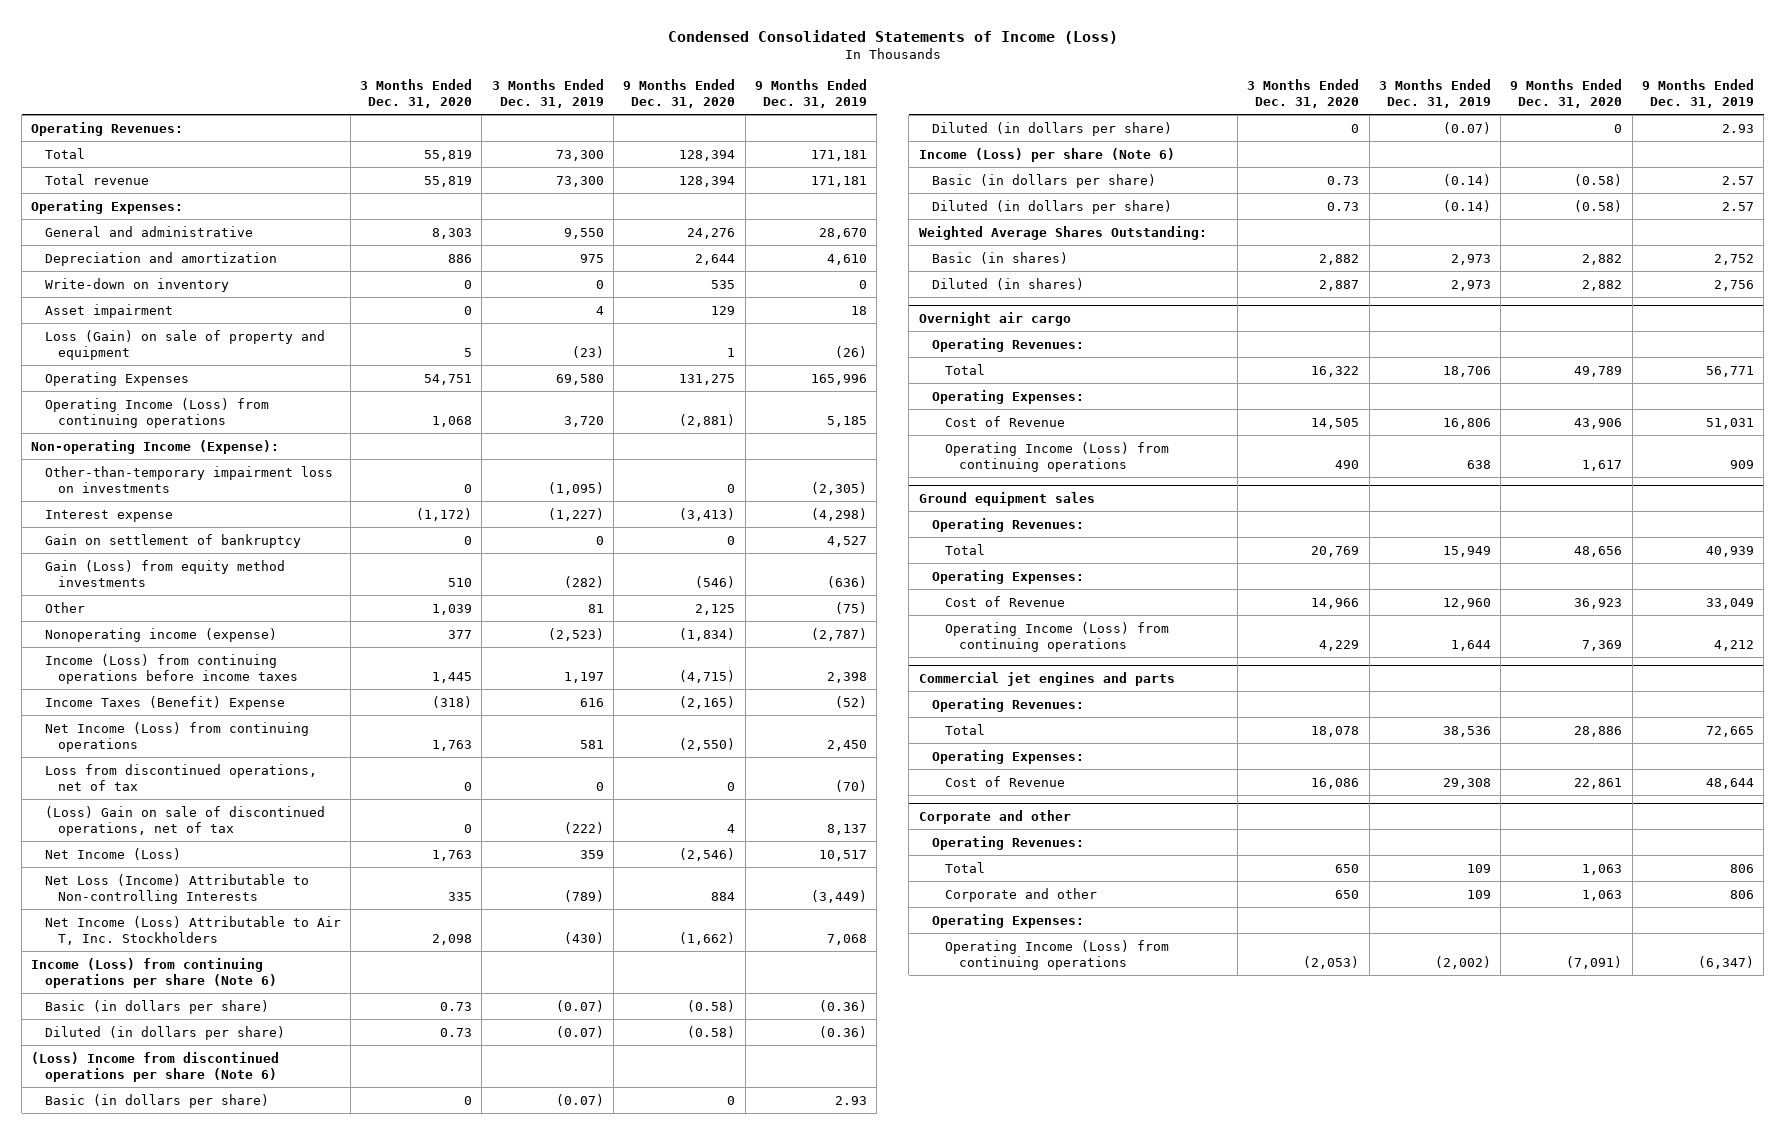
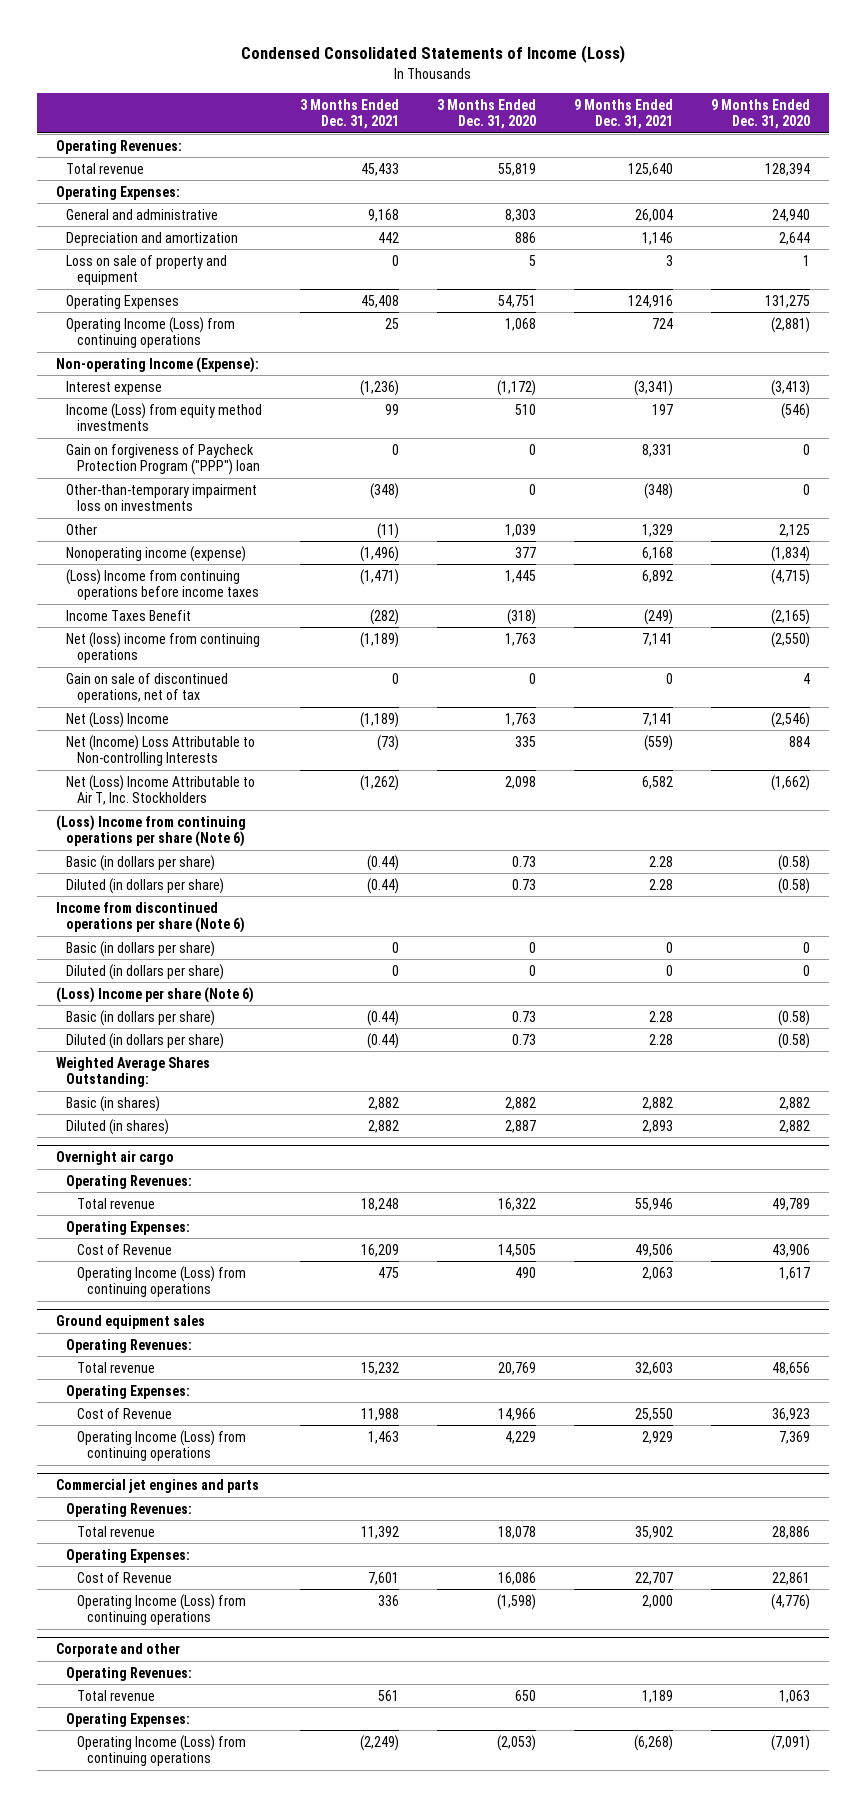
- | 3 Months Ended Dec. 31, 2020 | 3 Months Ended Dec. 31, 2019 | 9 Months Ended Dec. 31, 2020 | 9 Months Ended Dec. 31, 2019
+ | 3 Months Ended Dec. 31, 2021 | 3 Months Ended Dec. 31, 2020 | 9 Months Ended Dec. 31, 2021 | 9 Months Ended Dec. 31, 2020
- Total | 55,819 | 73,300 | 128,394 | 171,181
- General and administrative | 8,303 | 9,550 | 24,276 | 28,670
+ General and administrative | 9,168 | 8,303 | 26,004 | 24,940
- Write-down on inventory | 0 | 0 | 535 | 0
- Asset impairment | 0 | 4 | 129 | 18
- Loss (Gain) on sale of property and equipment | 5 | (23) | 1 | (26)
+ Loss on sale of property and equipment | 0 | 5 | 3 | 1
- Gain on settlement of bankruptcy | 0 | 0 | 0 | 4,527
- Gain (Loss) from equity method investments | 510 | (282) | (546) | (636)
+ Income (Loss) from equity method investments | 99 | 510 | 197 | (546)
+ Gain on forgiveness of Paycheck Protection Program ("PPP") loan | 0 | 0 | 8,331 | 0
moved down: Other-than-temporary impairment loss on investments | (348) | 0 | (348) | 0
- Income (Loss) from continuing operations before income taxes | 1,445 | 1,197 | (4,715) | 2,398
- Income Taxes (Benefit) Expense | (318) | 616 | (2,165) | (52)
- Net Income (Loss) from continuing operations | 1,763 | 581 | (2,550) | 2,450
- Loss from discontinued operations, net of tax | 0 | 0 | 0 | (70)
- (Loss) Gain on sale of discontinued operations, net of tax | 0 | (222) | 4 | 8,137
- Net Income (Loss) | 1,763 | 359 | (2,546) | 10,517
- Net Loss (Income) Attributable to Non-controlling Interests | 335 | (789) | 884 | (3,449)
- Net Income (Loss) Attributable to Air T, Inc. Stockholders | 2,098 | (430) | (1,662) | 7,068
- Income (Loss) from continuing operations per share (Note 6)
+ (Loss) Income from continuing operations before income taxes | (1,471) | 1,445 | 6,892 | (4,715)
+ Income Taxes Benefit | (282) | (318) | (249) | (2,165)
+ Net (loss) income from continuing operations | (1,189) | 1,763 | 7,141 | (2,550)
+ Gain on sale of discontinued operations, net of tax | 0 | 0 | 0 | 4
+ Net (Loss) Income | (1,189) | 1,763 | 7,141 | (2,546)
+ Net (Income) Loss Attributable to Non-controlling Interests | (73) | 335 | (559) | 884
+ Net (Loss) Income Attributable to Air T, Inc. Stockholders | (1,262) | 2,098 | 6,582 | (1,662)
+ (Loss) Income from continuing operations per share (Note 6)
- (Loss) Income from discontinued operations per share (Note 6)
+ Income from discontinued operations per share (Note 6)
- Income (Loss) per share (Note 6)
+ (Loss) Income per share (Note 6)
@ Overnight air cargo
- Total | 16,322 | 18,706 | 49,789 | 56,771
+ Total revenue | 18,248 | 16,322 | 55,946 | 49,789
@ Ground equipment sales
- Total | 20,769 | 15,949 | 48,656 | 40,939
+ Total revenue | 15,232 | 20,769 | 32,603 | 48,656
@ Commercial jet engines and parts
- Total | 18,078 | 38,536 | 28,886 | 72,665
+ Total revenue | 11,392 | 18,078 | 35,902 | 28,886
+ Operating Income (Loss) from continuing operations | 336 | (1,598) | 2,000 | (4,776)
@ Corporate and other
- Total | 650 | 109 | 1,063 | 806
- Corporate and other | 650 | 109 | 1,063 | 806
+ Total revenue | 561 | 650 | 1,189 | 1,063

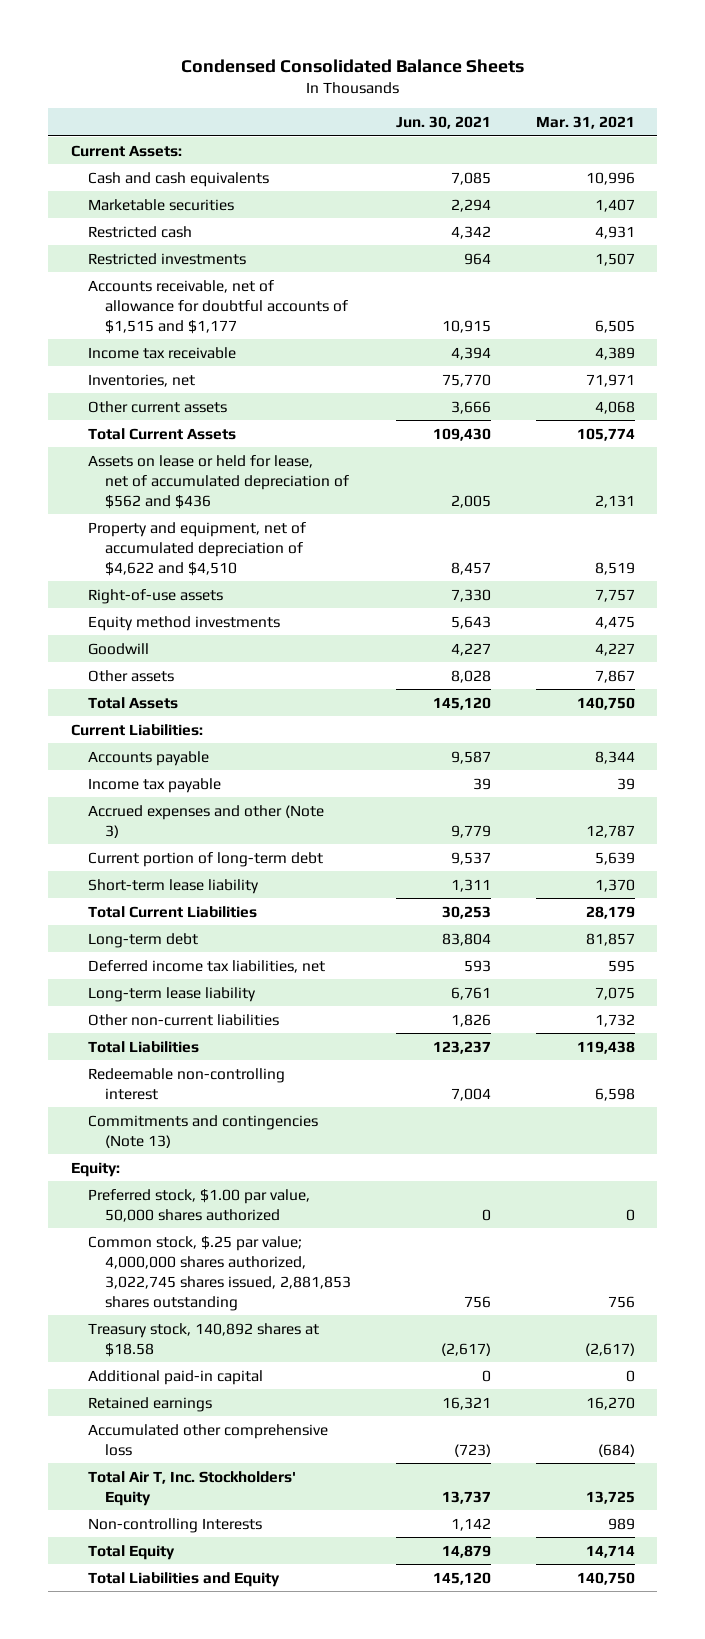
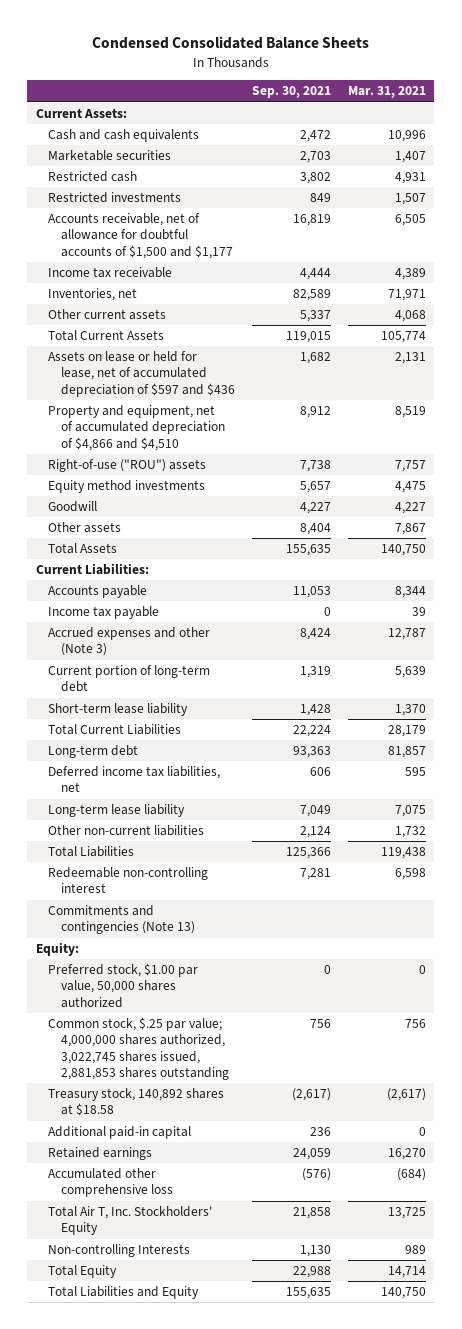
- | Jun. 30, 2021 | Mar. 31, 2021
+ | Sep. 30, 2021 | Mar. 31, 2021
- Accounts receivable, net of allowance for doubtful accounts of $1,515 and $1,177 | 10,915 | 6,505
+ Accounts receivable, net of allowance for doubtful accounts of $1,500 and $1,177 | 16,819 | 6,505
- Assets on lease or held for lease, net of accumulated depreciation of $562 and $436 | 2,005 | 2,131
- Property and equipment, net of accumulated depreciation of $4,622 and $4,510 | 8,457 | 8,519
- Right-of-use assets | 7,330 | 7,757
+ Assets on lease or held for lease, net of accumulated depreciation of $597 and $436 | 1,682 | 2,131
+ Property and equipment, net of accumulated depreciation of $4,866 and $4,510 | 8,912 | 8,519
+ Right-of-use ("ROU") assets | 7,738 | 7,757

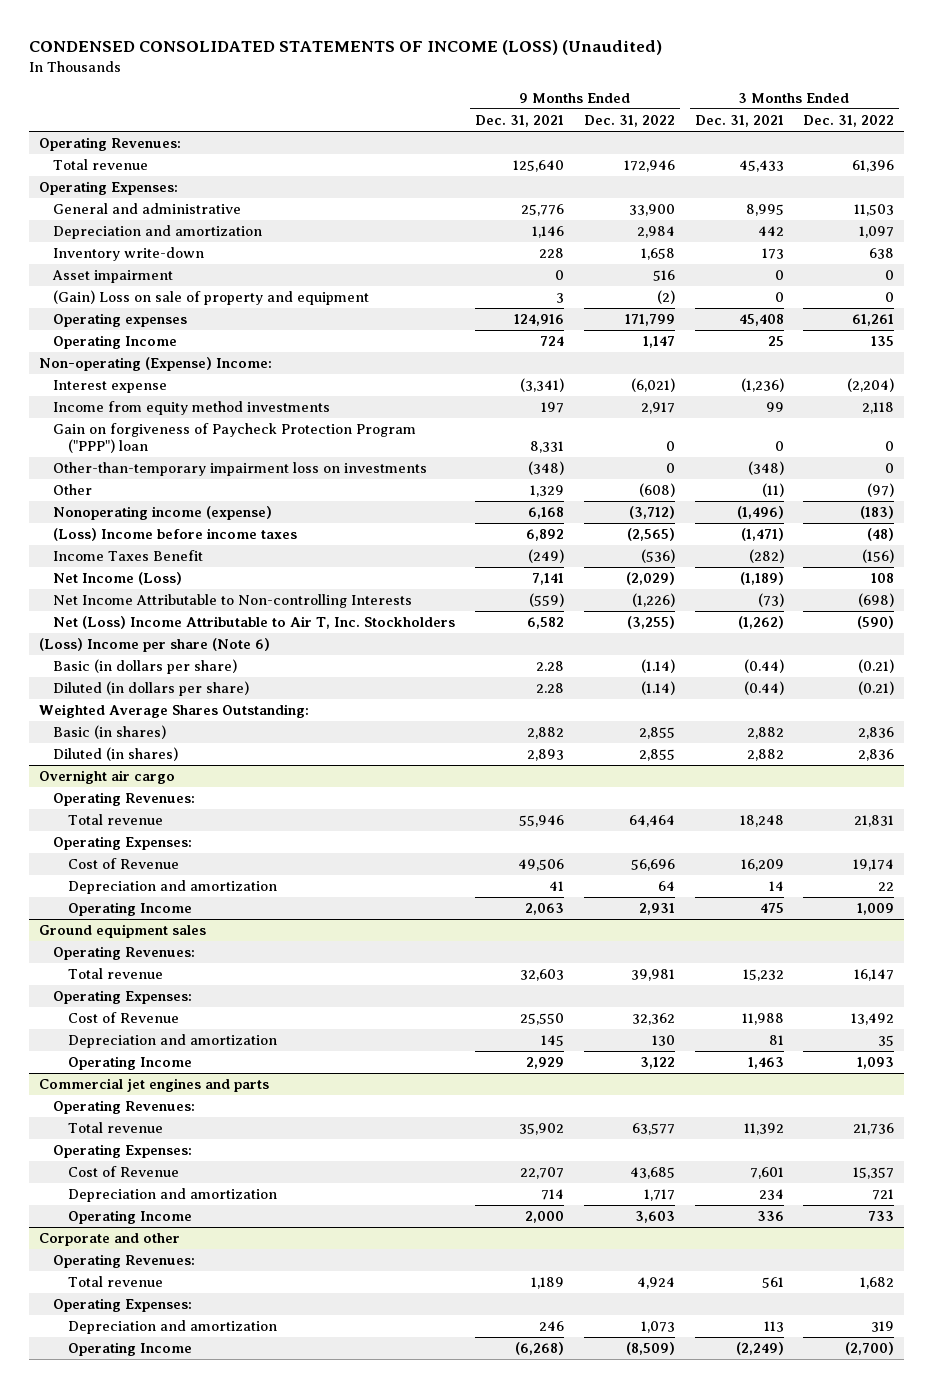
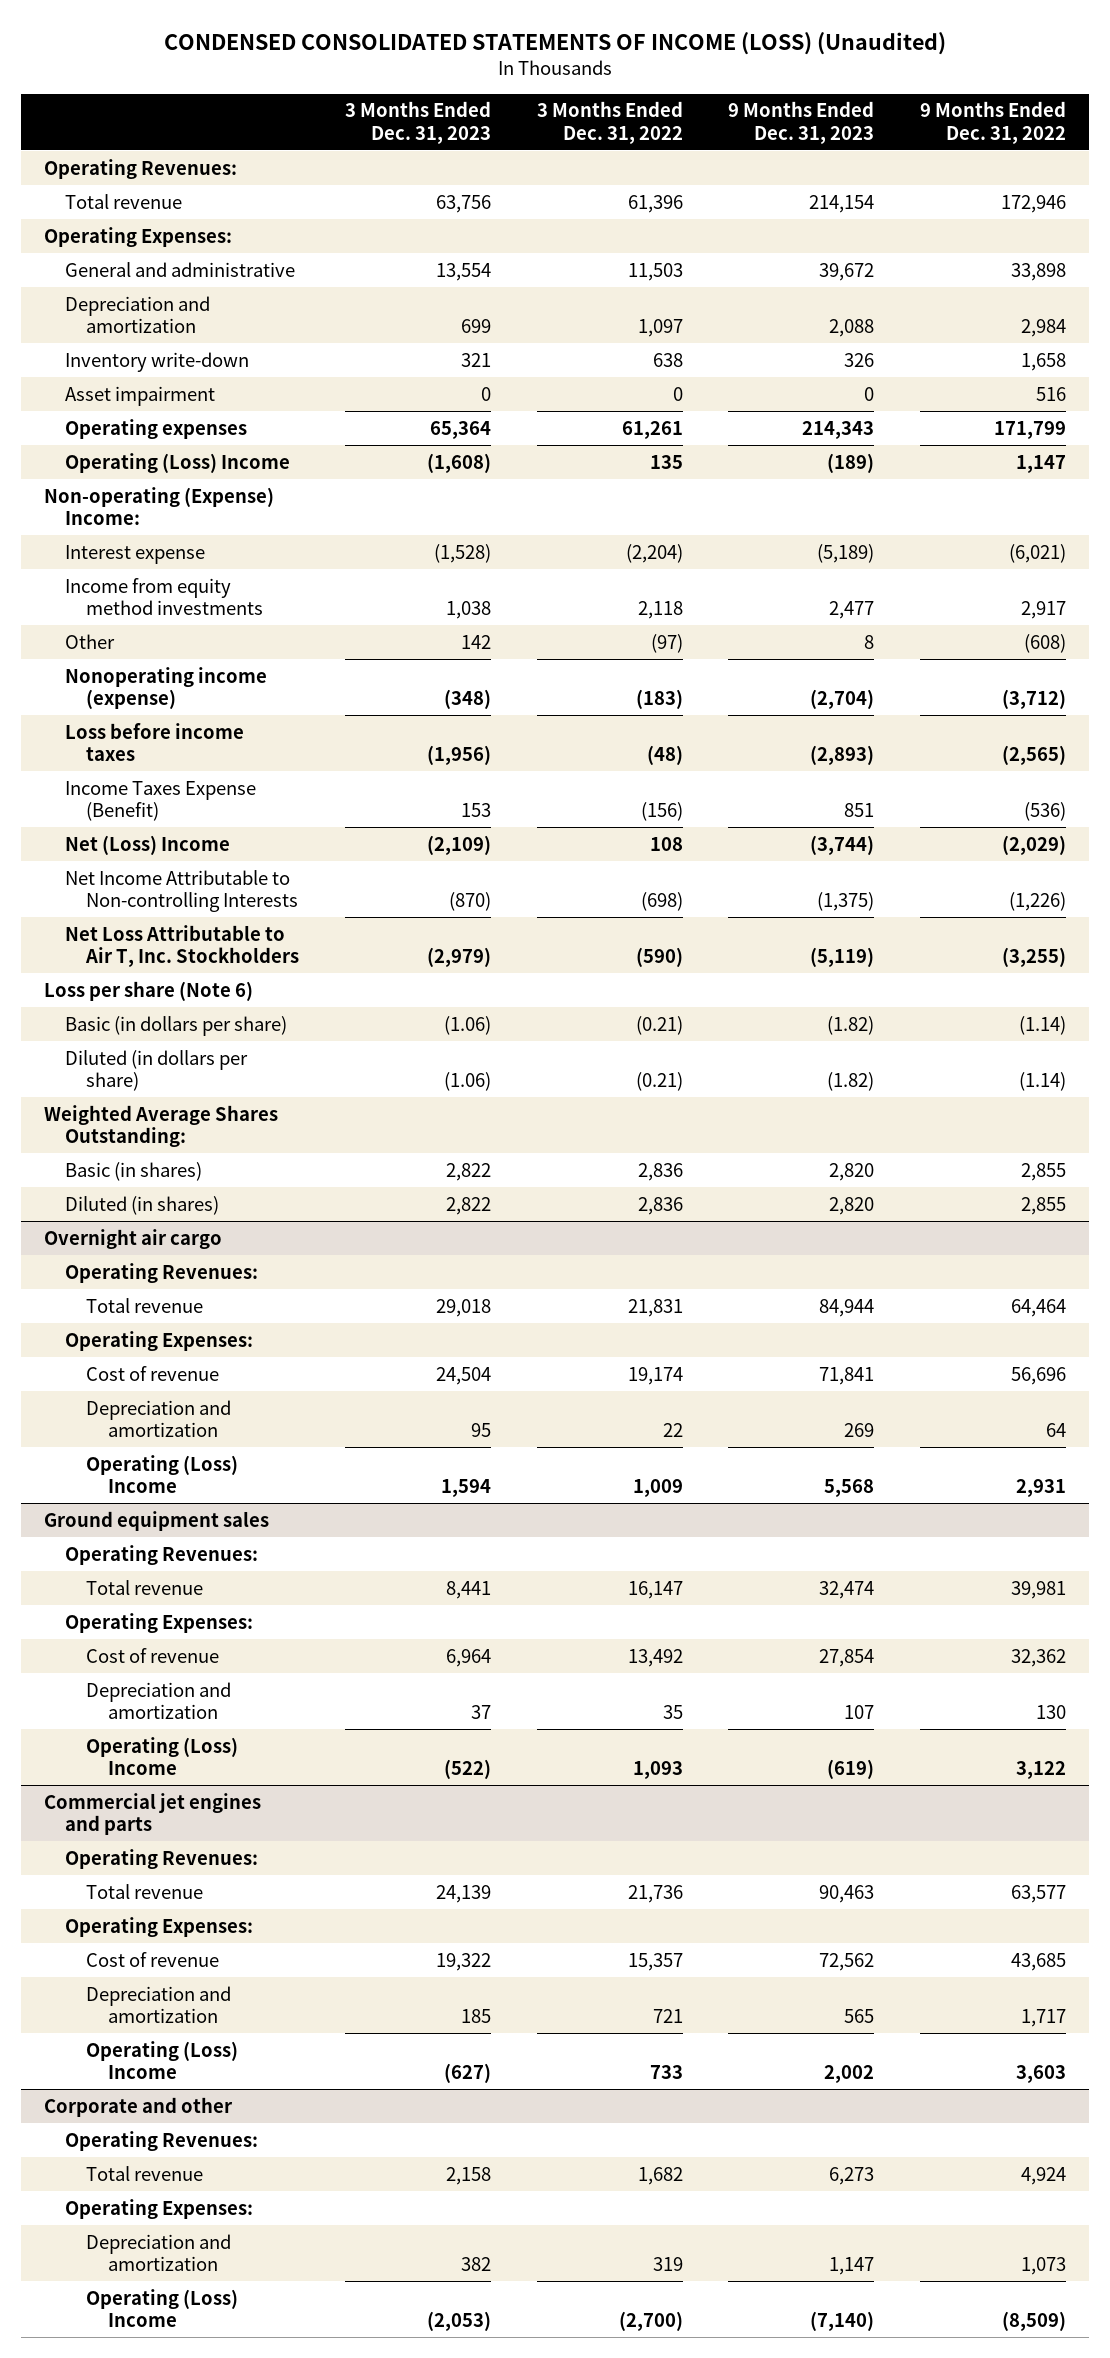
- | 9 Months Ended Dec. 31, 2021 | 9 Months Ended Dec. 31, 2022 | 3 Months Ended Dec. 31, 2021 | 3 Months Ended Dec. 31, 2022
+ | 3 Months Ended Dec. 31, 2023 | 3 Months Ended Dec. 31, 2022 | 9 Months Ended Dec. 31, 2023 | 9 Months Ended Dec. 31, 2022
- General and administrative | 25,776 | 33,900 | 8,995 | 11,503
+ General and administrative | 13,554 | 11,503 | 39,672 | 33,898
- (Gain) Loss on sale of property and equipment | 3 | (2) | 0 | 0
- Operating Income | 724 | 1,147 | 25 | 135
+ Operating (Loss) Income | (1,608) | 135 | (189) | 1,147
- Gain on forgiveness of Paycheck Protection Program ("PPP") loan | 8,331 | 0 | 0 | 0
- Other-than-temporary impairment loss on investments | (348) | 0 | (348) | 0
- (Loss) Income before income taxes | 6,892 | (2,565) | (1,471) | (48)
- Income Taxes Benefit | (249) | (536) | (282) | (156)
- Net Income (Loss) | 7,141 | (2,029) | (1,189) | 108
+ Loss before income taxes | (1,956) | (48) | (2,893) | (2,565)
+ Income Taxes Expense (Benefit) | 153 | (156) | 851 | (536)
+ Net (Loss) Income | (2,109) | 108 | (3,744) | (2,029)
- Net (Loss) Income Attributable to Air T, Inc. Stockholders | 6,582 | (3,255) | (1,262) | (590)
- (Loss) Income per share (Note 6)
+ Net Loss Attributable to Air T, Inc. Stockholders | (2,979) | (590) | (5,119) | (3,255)
+ Loss per share (Note 6)
@ Overnight air cargo
- Cost of Revenue | 49,506 | 56,696 | 16,209 | 19,174
+ Cost of revenue | 24,504 | 19,174 | 71,841 | 56,696
- Operating Income | 2,063 | 2,931 | 475 | 1,009
+ Operating (Loss) Income | 1,594 | 1,009 | 5,568 | 2,931
@ Ground equipment sales
- Cost of Revenue | 25,550 | 32,362 | 11,988 | 13,492
+ Cost of revenue | 6,964 | 13,492 | 27,854 | 32,362
- Operating Income | 2,929 | 3,122 | 1,463 | 1,093
+ Operating (Loss) Income | (522) | 1,093 | (619) | 3,122
@ Commercial jet engines and parts
- Cost of Revenue | 22,707 | 43,685 | 7,601 | 15,357
+ Cost of revenue | 19,322 | 15,357 | 72,562 | 43,685
- Operating Income | 2,000 | 3,603 | 336 | 733
+ Operating (Loss) Income | (627) | 733 | 2,002 | 3,603
@ Corporate and other
- Operating Income | (6,268) | (8,509) | (2,249) | (2,700)
+ Operating (Loss) Income | (2,053) | (2,700) | (7,140) | (8,509)

